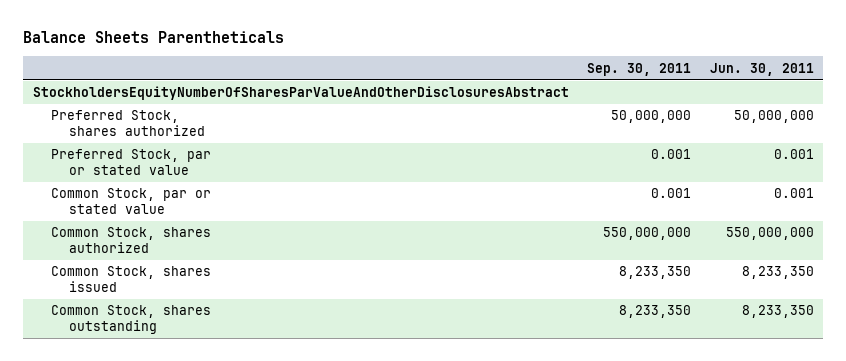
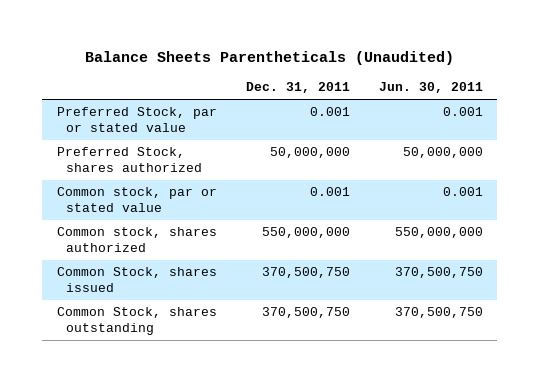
- Balance Sheets Parentheticals
+ Balance Sheets Parentheticals (Unaudited)
- | Sep. 30, 2011 | Jun. 30, 2011
+ | Dec. 31, 2011 | Jun. 30, 2011
- StockholdersEquityNumberOfSharesParValueAndOtherDisclosuresAbstract
- Common Stock, par or stated value | 0.001 | 0.001
- Common Stock, shares authorized | 550,000,000 | 550,000,000
- Common Stock, shares issued | 8,233,350 | 8,233,350
- Common Stock, shares outstanding | 8,233,350 | 8,233,350
moved down: Preferred Stock, shares authorized | 50,000,000 | 50,000,000
+ Common stock, par or stated value | 0.001 | 0.001
+ Common stock, shares authorized | 550,000,000 | 550,000,000
+ Common Stock, shares issued | 370,500,750 | 370,500,750
+ Common Stock, shares outstanding | 370,500,750 | 370,500,750

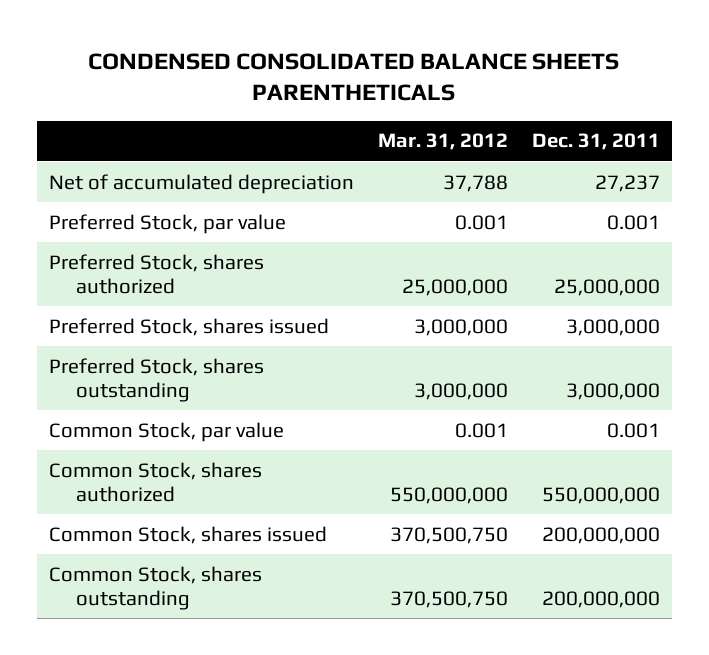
- Balance Sheets Parentheticals (Unaudited)
+ CONDENSED CONSOLIDATED BALANCE SHEETS PARENTHETICALS
- | Dec. 31, 2011 | Jun. 30, 2011
+ | Mar. 31, 2012 | Dec. 31, 2011
- Preferred Stock, par or stated value | 0.001 | 0.001
- Preferred Stock, shares authorized | 50,000,000 | 50,000,000
- Common stock, par or stated value | 0.001 | 0.001
- Common stock, shares authorized | 550,000,000 | 550,000,000
- Common Stock, shares issued | 370,500,750 | 370,500,750
- Common Stock, shares outstanding | 370,500,750 | 370,500,750
+ Net of accumulated depreciation | 37,788 | 27,237
+ Preferred Stock, par value | 0.001 | 0.001
+ Preferred Stock, shares authorized | 25,000,000 | 25,000,000
+ Preferred Stock, shares issued | 3,000,000 | 3,000,000
+ Preferred Stock, shares outstanding | 3,000,000 | 3,000,000
+ Common Stock, par value | 0.001 | 0.001
+ Common Stock, shares authorized | 550,000,000 | 550,000,000
+ Common Stock, shares issued | 370,500,750 | 200,000,000
+ Common Stock, shares outstanding | 370,500,750 | 200,000,000

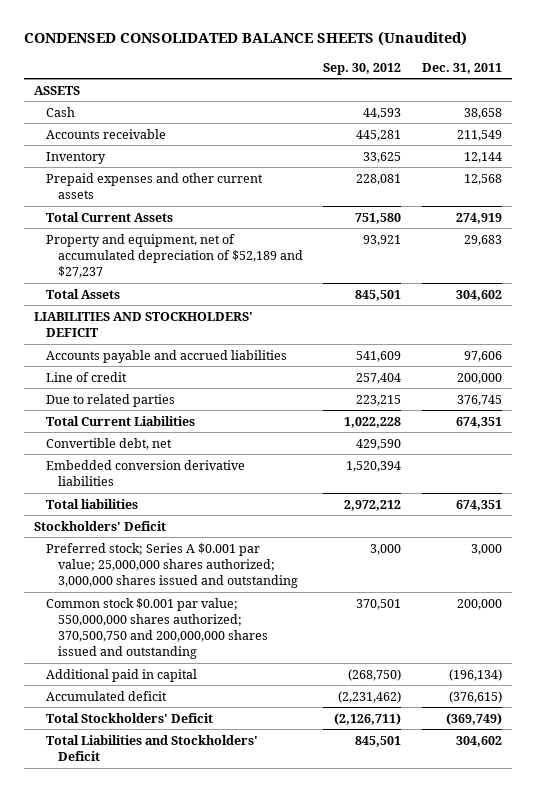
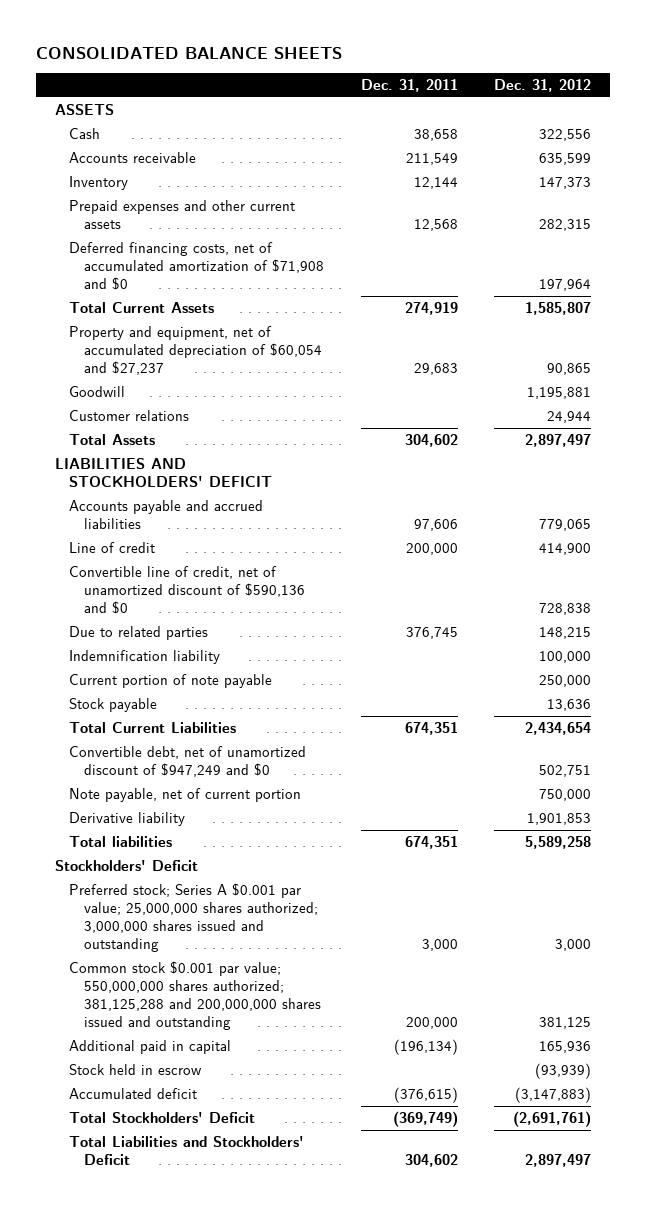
- CONDENSED CONSOLIDATED BALANCE SHEETS (Unaudited)
+ CONSOLIDATED BALANCE SHEETS
- | Sep. 30, 2012 | Dec. 31, 2011
+ | Dec. 31, 2011 | Dec. 31, 2012
+ Deferred financing costs, net of accumulated amortization of $71,908 and $0 | | 197,964
- Property and equipment, net of accumulated depreciation of $52,189 and $27,237 | 93,921 | 29,683
+ Property and equipment, net of accumulated depreciation of $60,054 and $27,237 | 29,683 | 90,865
+ Goodwill | | 1,195,881
+ Customer relations | | 24,944
+ Convertible line of credit, net of unamortized discount of $590,136 and $0 | | 728,838
+ Indemnification liability | | 100,000
+ Current portion of note payable | | 250,000
+ Stock payable | | 13,636
- Convertible debt, net | 429,590 |
- Embedded conversion derivative liabilities | 1,520,394 |
+ Convertible debt, net of unamortized discount of $947,249 and $0 | | 502,751
+ Note payable, net of current portion | | 750,000
+ Derivative liability | | 1,901,853
- Common stock $0.001 par value; 550,000,000 shares authorized; 370,500,750 and 200,000,000 shares issued and outstanding | 370,501 | 200,000
+ Common stock $0.001 par value; 550,000,000 shares authorized; 381,125,288 and 200,000,000 shares issued and outstanding | 200,000 | 381,125
+ Stock held in escrow | | (93,939)

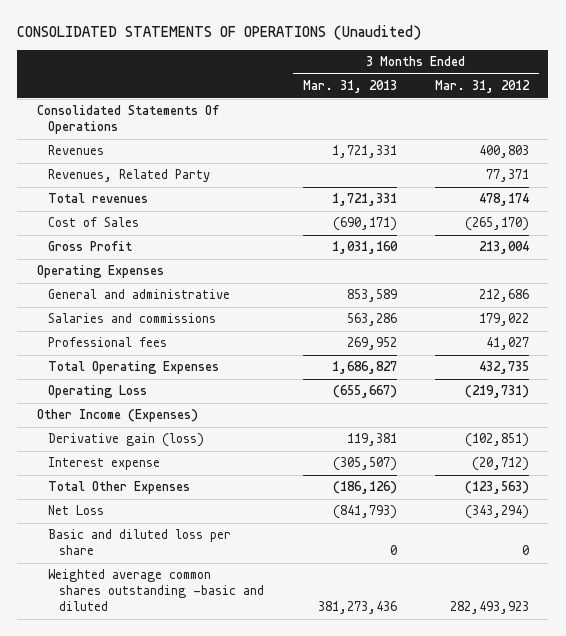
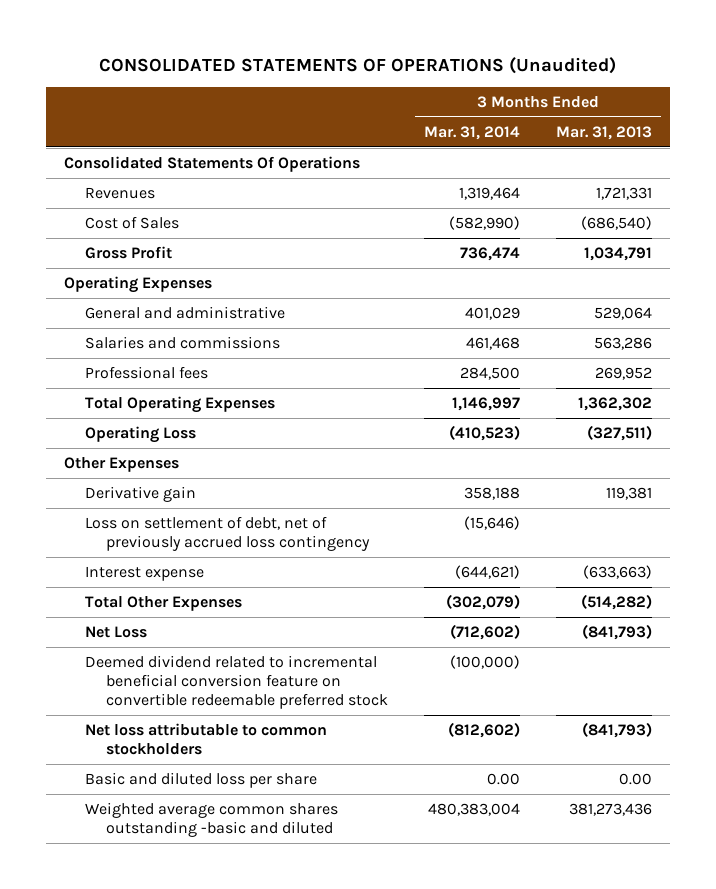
- | 3 Months Ended Mar. 31, 2013 | 3 Months Ended Mar. 31, 2012
+ | 3 Months Ended Mar. 31, 2014 | 3 Months Ended Mar. 31, 2013
- Revenues, Related Party | | 77,371
- Total revenues | 1,721,331 | 478,174
- Cost of Sales | (690,171) | (265,170)
- Gross Profit | 1,031,160 | 213,004
+ Cost of Sales | (582,990) | (686,540)
+ Gross Profit | 736,474 | 1,034,791
- General and administrative | 853,589 | 212,686
+ General and administrative | 401,029 | 529,064
- Total Operating Expenses | 1,686,827 | 432,735
- Operating Loss | (655,667) | (219,731)
- Other Income (Expenses)
- Derivative gain (loss) | 119,381 | (102,851)
- Interest expense | (305,507) | (20,712)
- Total Other Expenses | (186,126) | (123,563)
+ Total Operating Expenses | 1,146,997 | 1,362,302
+ Operating Loss | (410,523) | (327,511)
+ Other Expenses
+ Derivative gain | 358,188 | 119,381
+ Loss on settlement of debt, net of previously accrued loss contingency | (15,646) |
+ Interest expense | (644,621) | (633,663)
+ Total Other Expenses | (302,079) | (514,282)
- Basic and diluted loss per share | 0 | 0
+ Deemed dividend related to incremental beneficial conversion feature on convertible redeemable preferred stock | (100,000) |
+ Net loss attributable to common stockholders | (812,602) | (841,793)
+ Basic and diluted loss per share | 0.00 | 0.00

